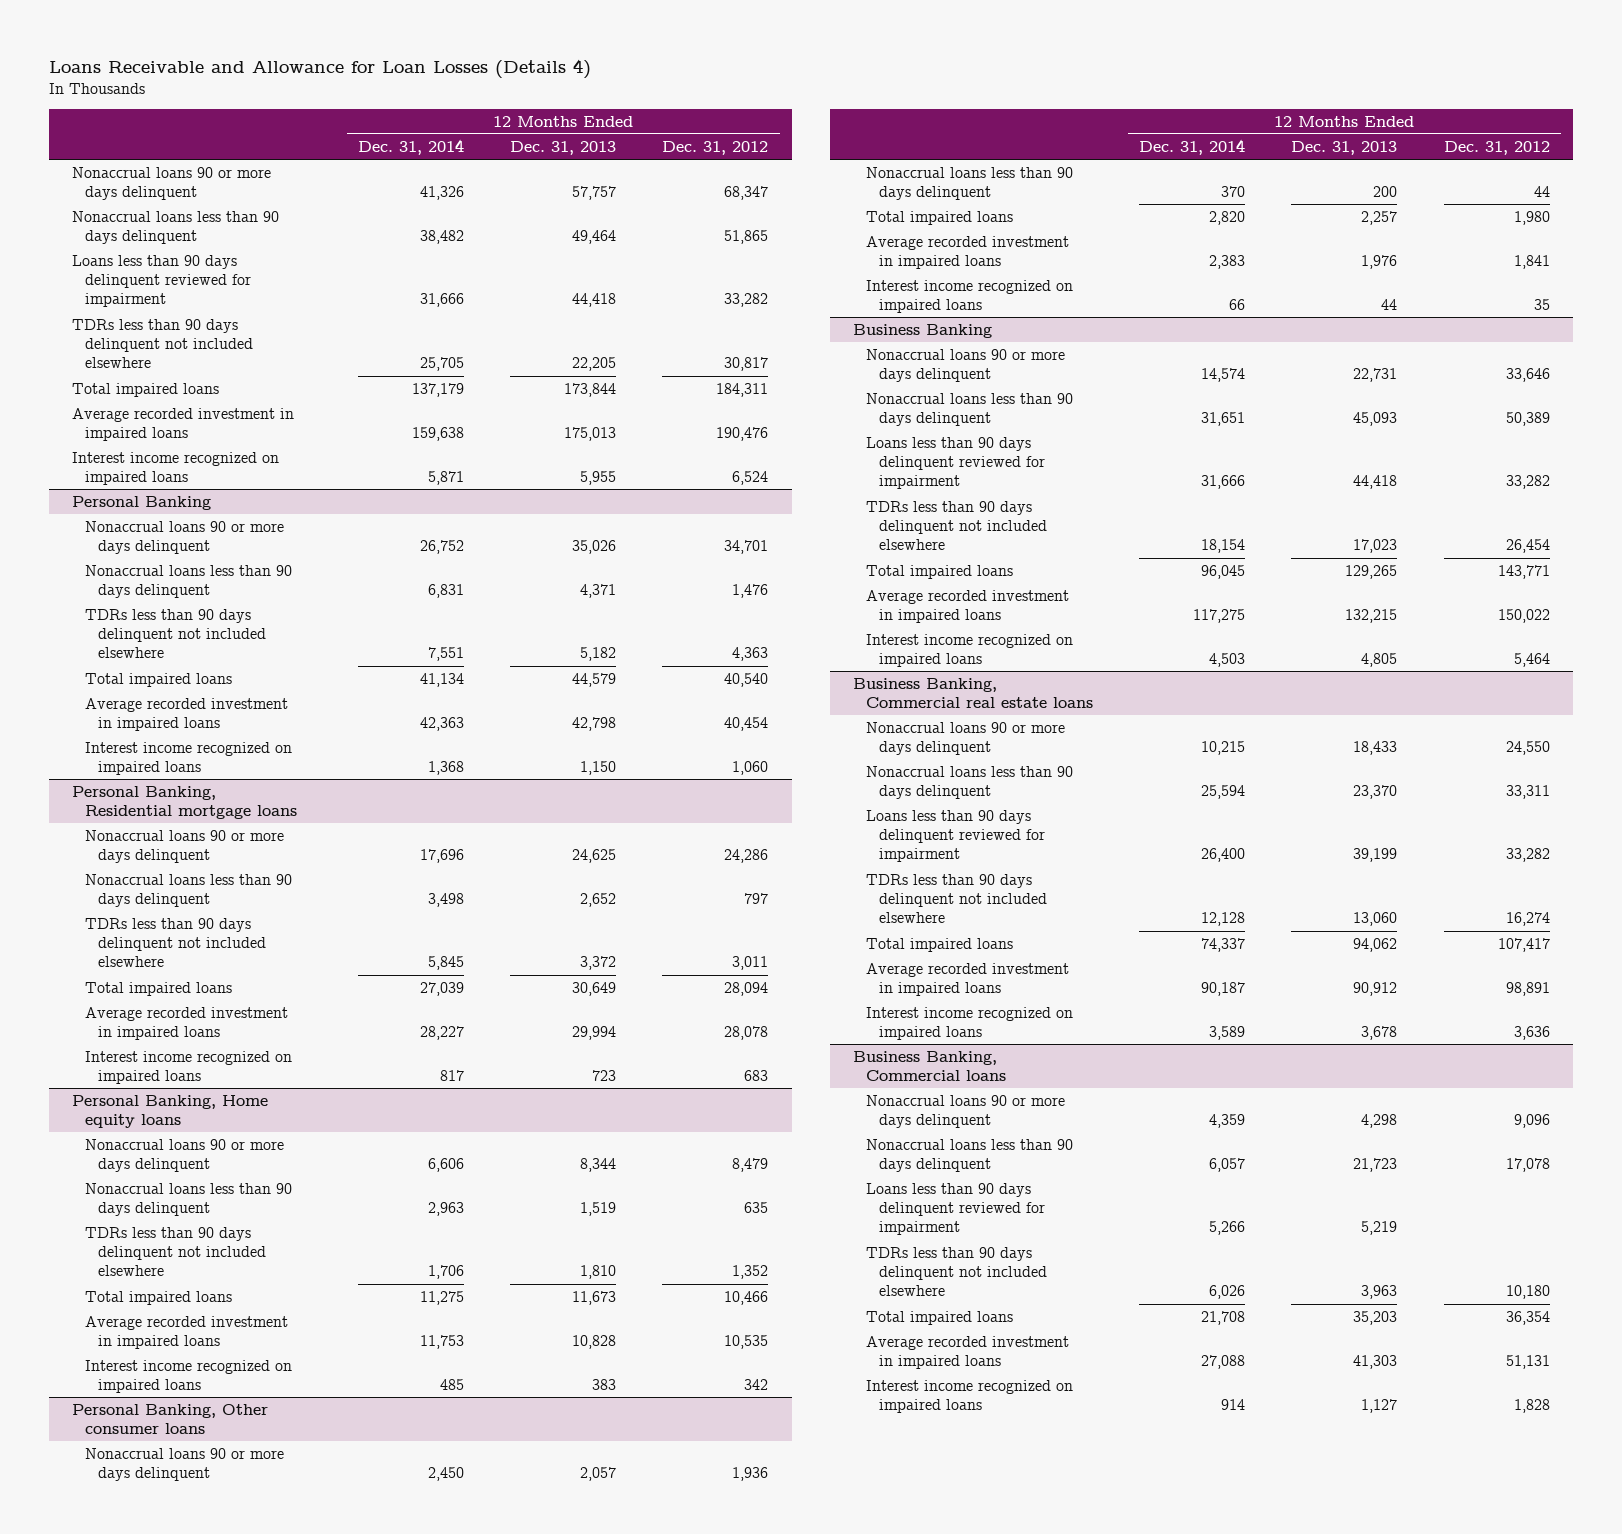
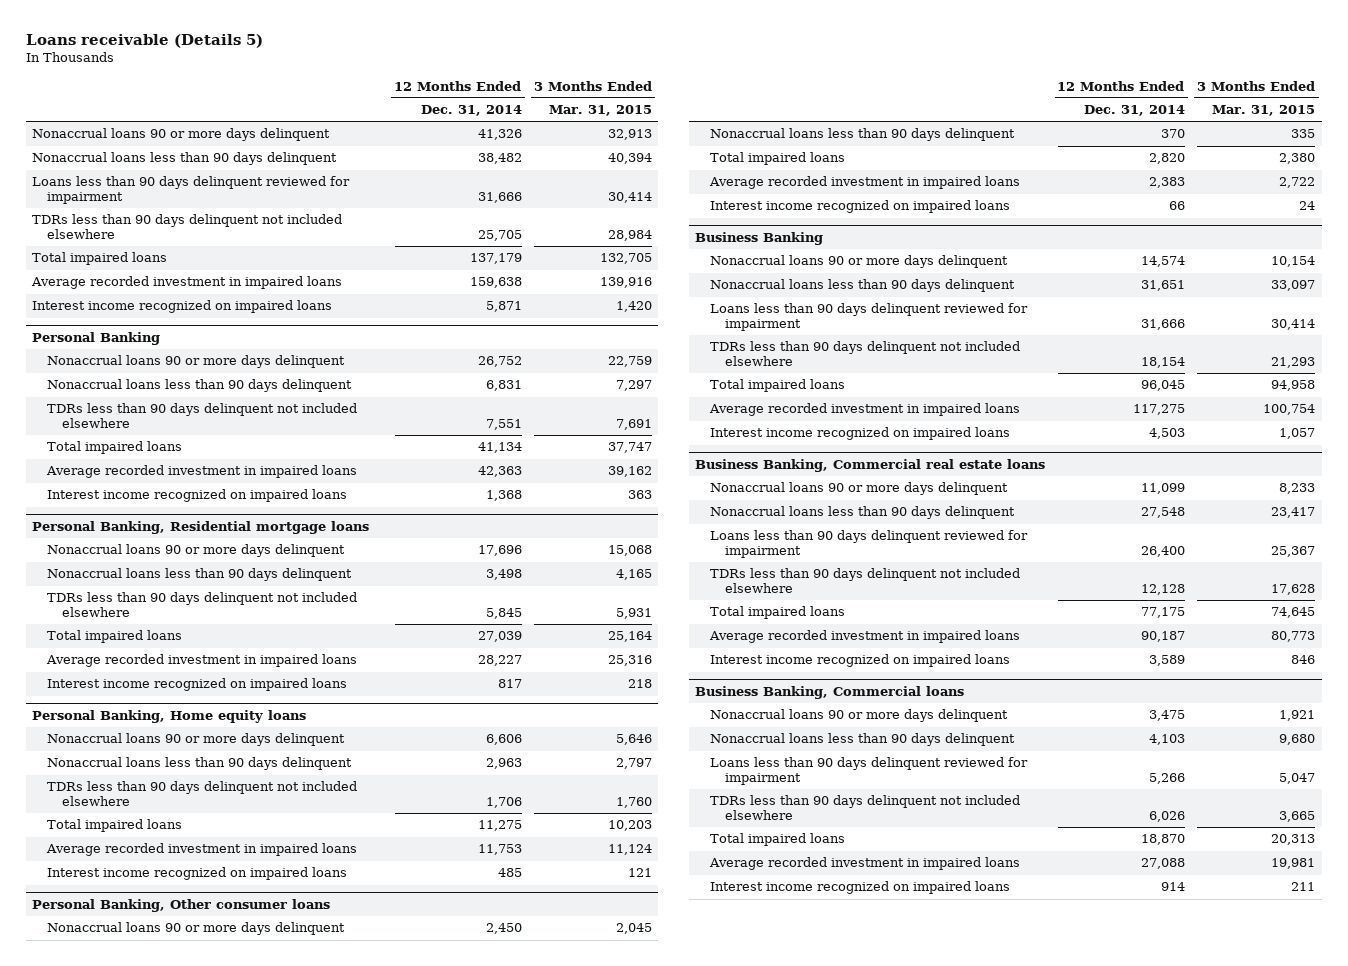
- Loans Receivable and Allowance for Loan Losses (Details 4)
+ Loans receivable (Details 5)
- | 12 Months Ended Dec. 31, 2014 | 12 Months Ended Dec. 31, 2013 | 12 Months Ended Dec. 31, 2012
+ | 12 Months Ended Dec. 31, 2014 | 3 Months Ended Mar. 31, 2015
@ Business Banking, Commercial real estate loans
- Nonaccrual loans 90 or more days delinquent | 10,215 | 18,433 | 24,550
- Nonaccrual loans less than 90 days delinquent | 25,594 | 23,370 | 33,311
+ Nonaccrual loans 90 or more days delinquent | 11,099 | 8,233
+ Nonaccrual loans less than 90 days delinquent | 27,548 | 23,417
- Total impaired loans | 74,337 | 94,062 | 107,417
+ Total impaired loans | 77,175 | 74,645
@ Business Banking, Commercial loans
- Nonaccrual loans 90 or more days delinquent | 4,359 | 4,298 | 9,096
- Nonaccrual loans less than 90 days delinquent | 6,057 | 21,723 | 17,078
+ Nonaccrual loans 90 or more days delinquent | 3,475 | 1,921
+ Nonaccrual loans less than 90 days delinquent | 4,103 | 9,680
- Total impaired loans | 21,708 | 35,203 | 36,354
+ Total impaired loans | 18,870 | 20,313

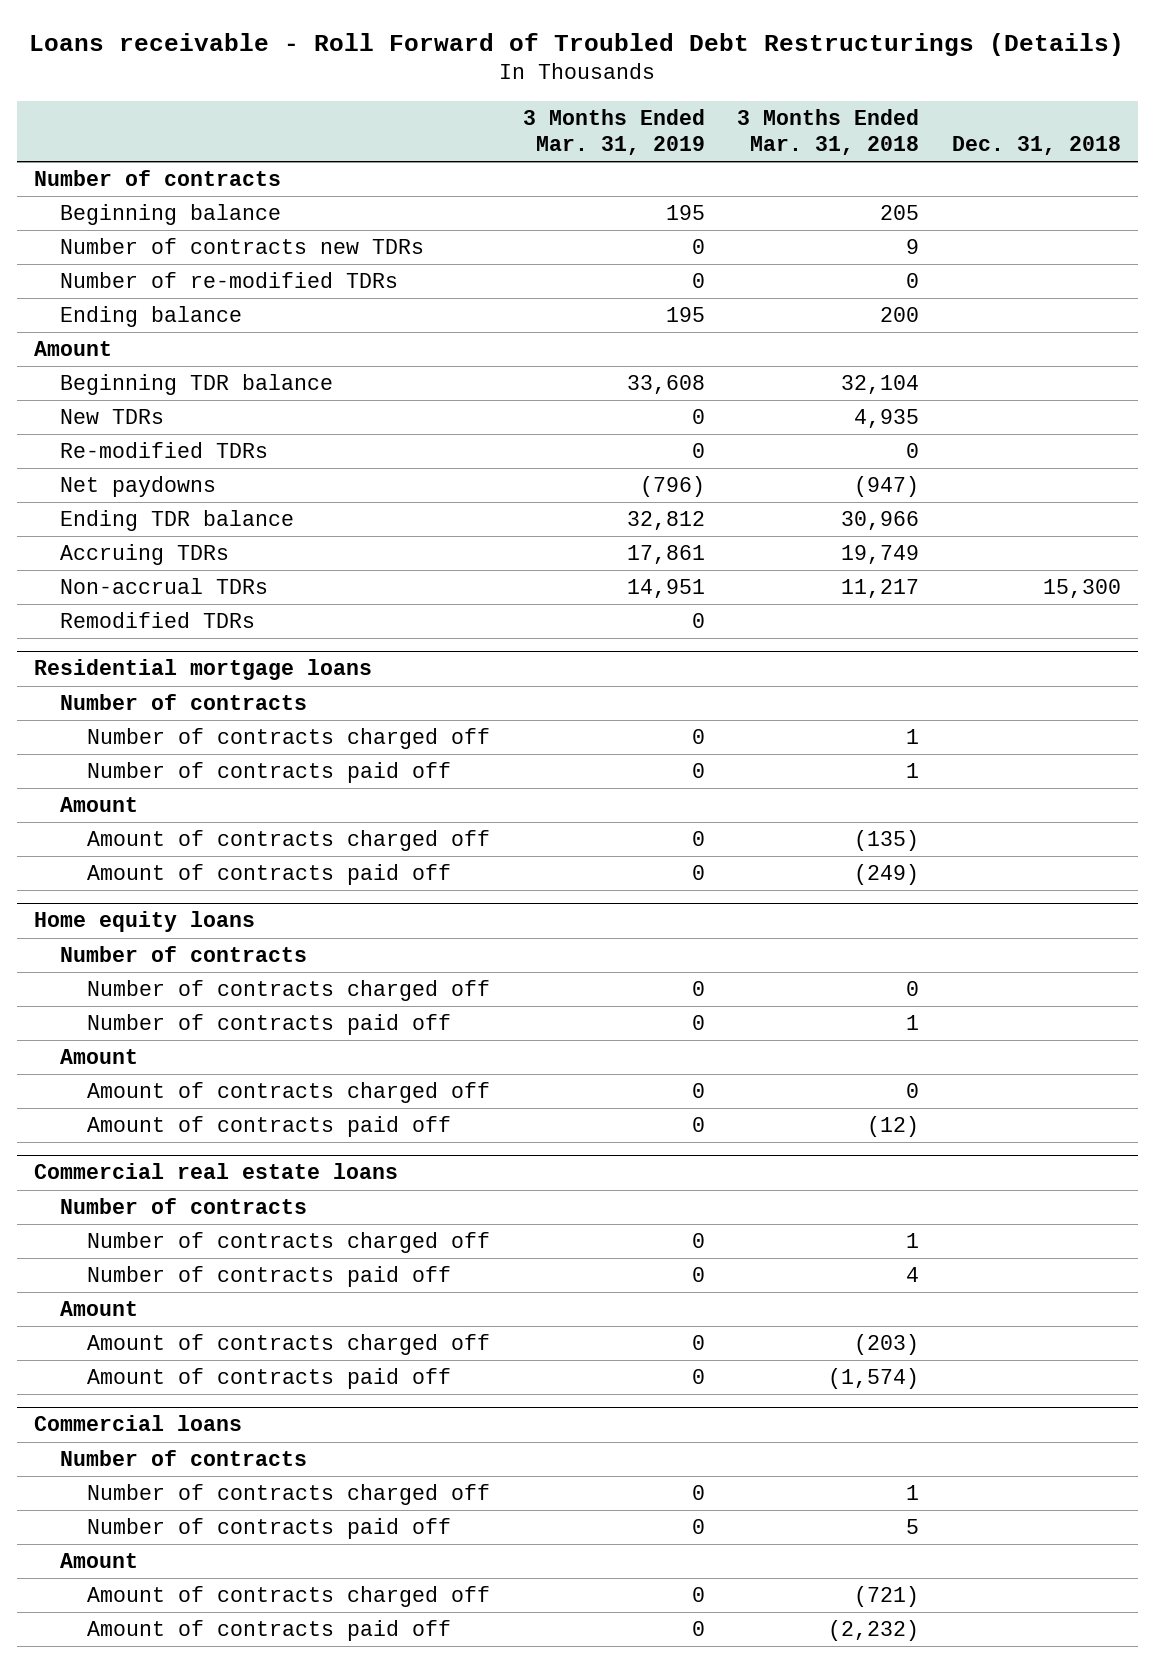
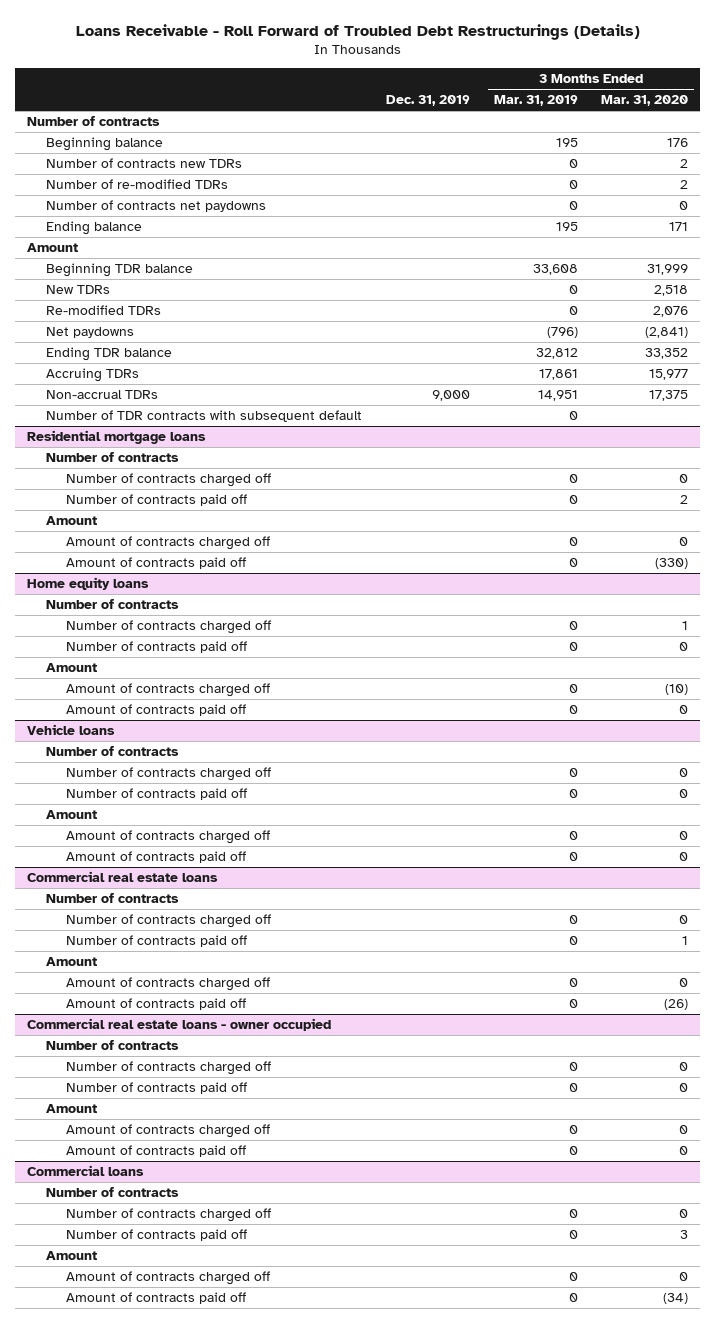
- Loans receivable - Roll Forward of Troubled Debt Restructurings (Details)
+ Loans Receivable - Roll Forward of Troubled Debt Restructurings (Details)
- | 3 Months Ended Mar. 31, 2019 | 3 Months Ended Mar. 31, 2018 | Dec. 31, 2018
+ | Dec. 31, 2019 | 3 Months Ended Mar. 31, 2019 | 3 Months Ended Mar. 31, 2020
+ Number of contracts net paydowns | | 0 | 0
- Remodified TDRs | 0 | |
+ Number of TDR contracts with subsequent default | | 0 |
+ Vehicle loans
+ Number of contracts
+ Number of contracts charged off | | 0 | 0
+ Number of contracts paid off | | 0 | 0
+ Amount
+ Amount of contracts charged off | | 0 | 0
+ Amount of contracts paid off | | 0 | 0
+ Commercial real estate loans - owner occupied
+ Number of contracts
+ Number of contracts charged off | | 0 | 0
+ Number of contracts paid off | | 0 | 0
+ Amount
+ Amount of contracts charged off | | 0 | 0
+ Amount of contracts paid off | | 0 | 0

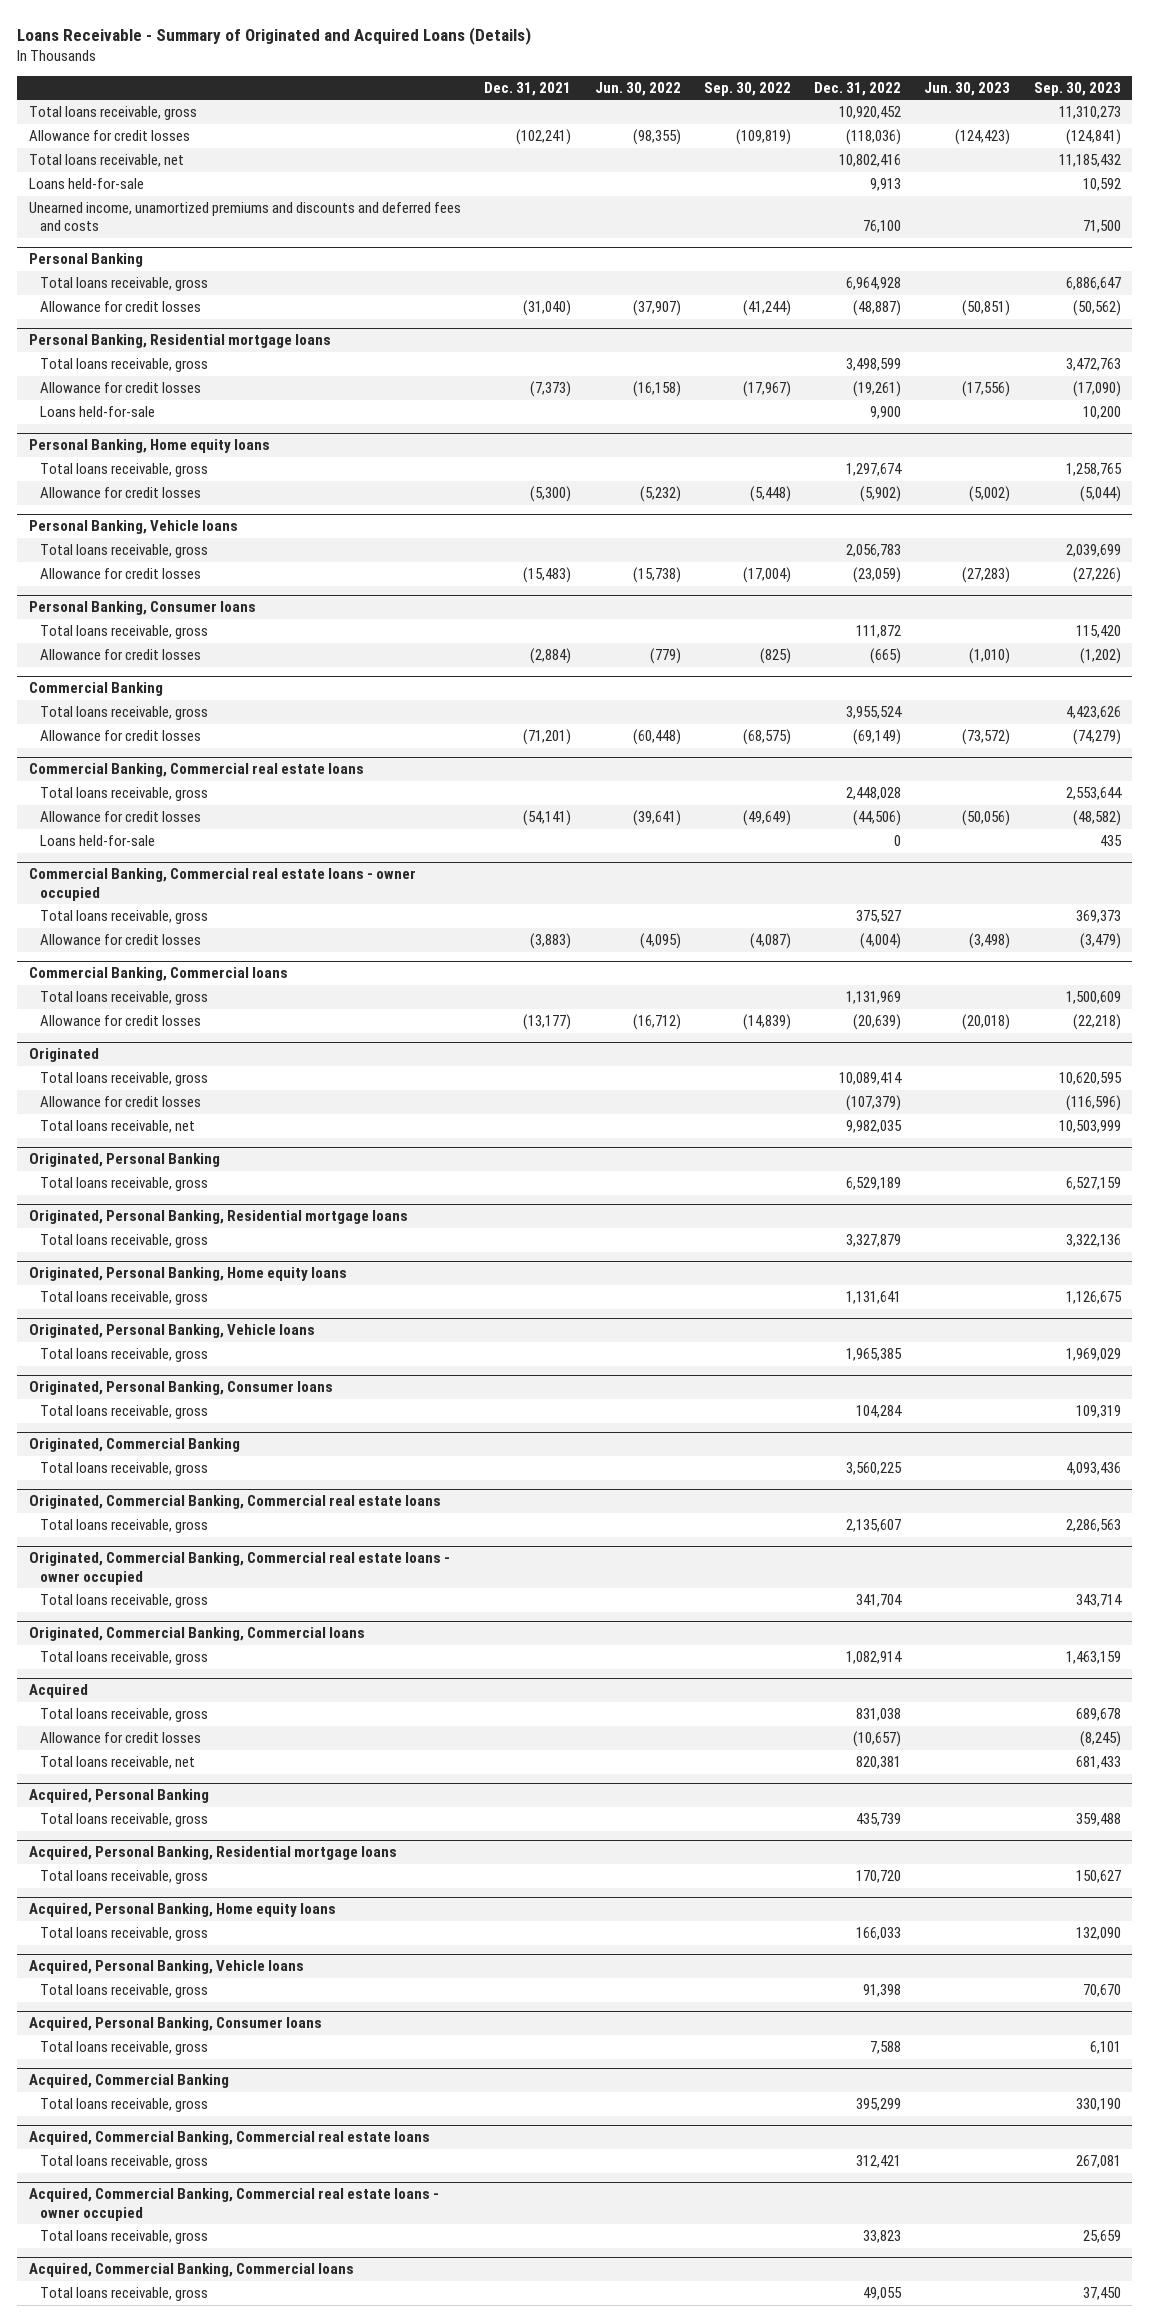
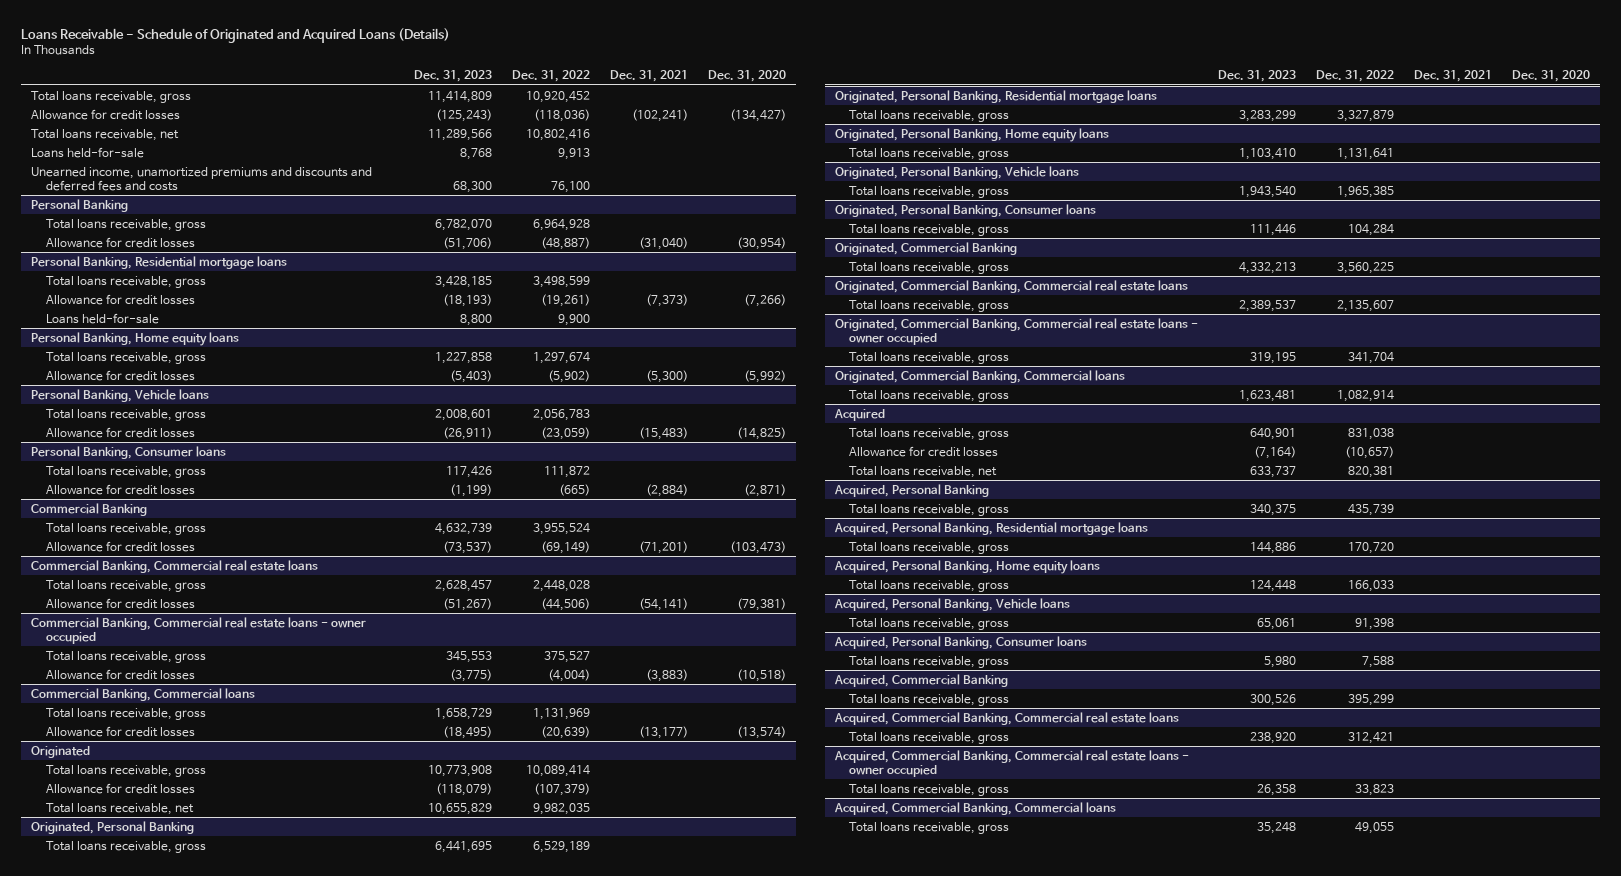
- Loans Receivable - Summary of Originated and Acquired Loans (Details)
+ Loans Receivable - Schedule of Originated and Acquired Loans (Details)
- | Dec. 31, 2021 | Jun. 30, 2022 | Sep. 30, 2022 | Dec. 31, 2022 | Jun. 30, 2023 | Sep. 30, 2023
+ | Dec. 31, 2023 | Dec. 31, 2022 | Dec. 31, 2021 | Dec. 31, 2020
@ Commercial Banking, Commercial real estate loans
- Loans held-for-sale | | | | 0 | | 435

